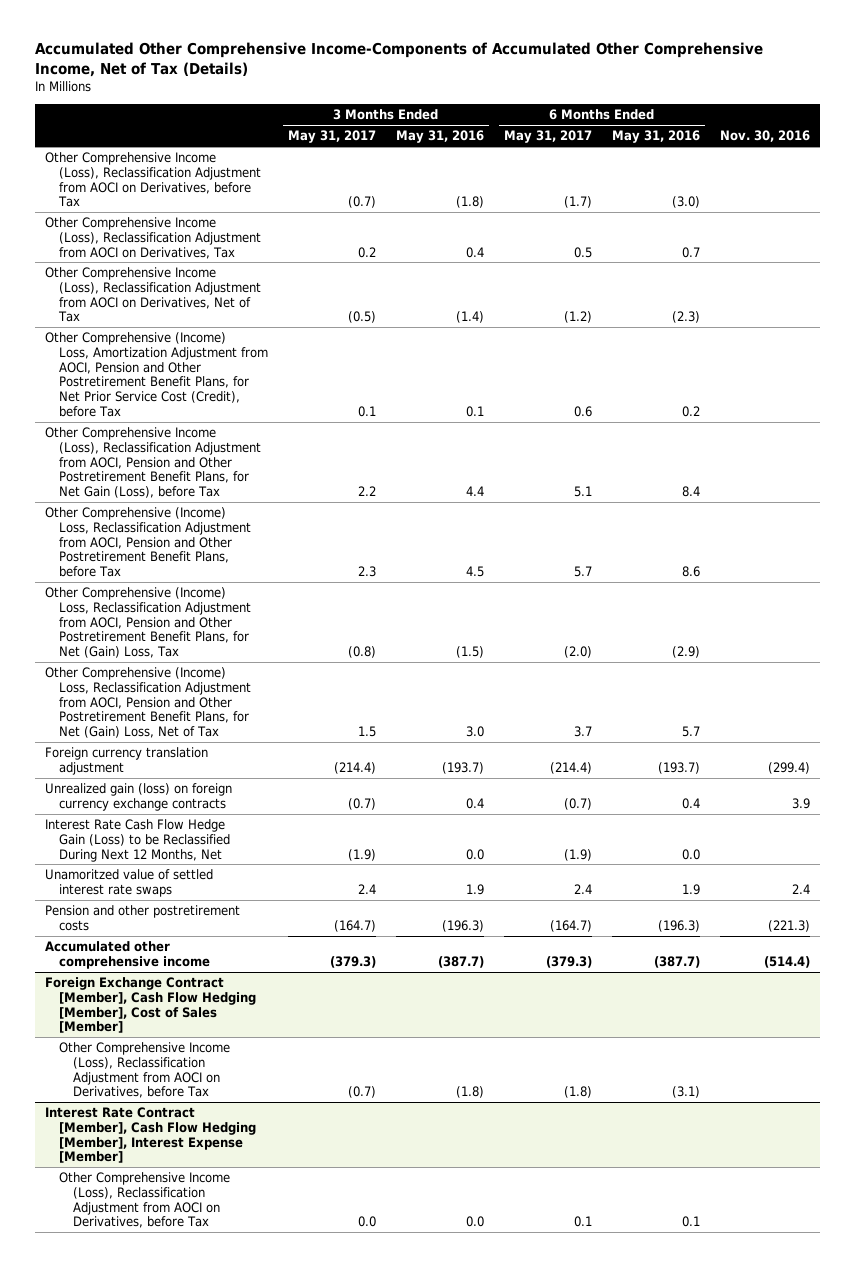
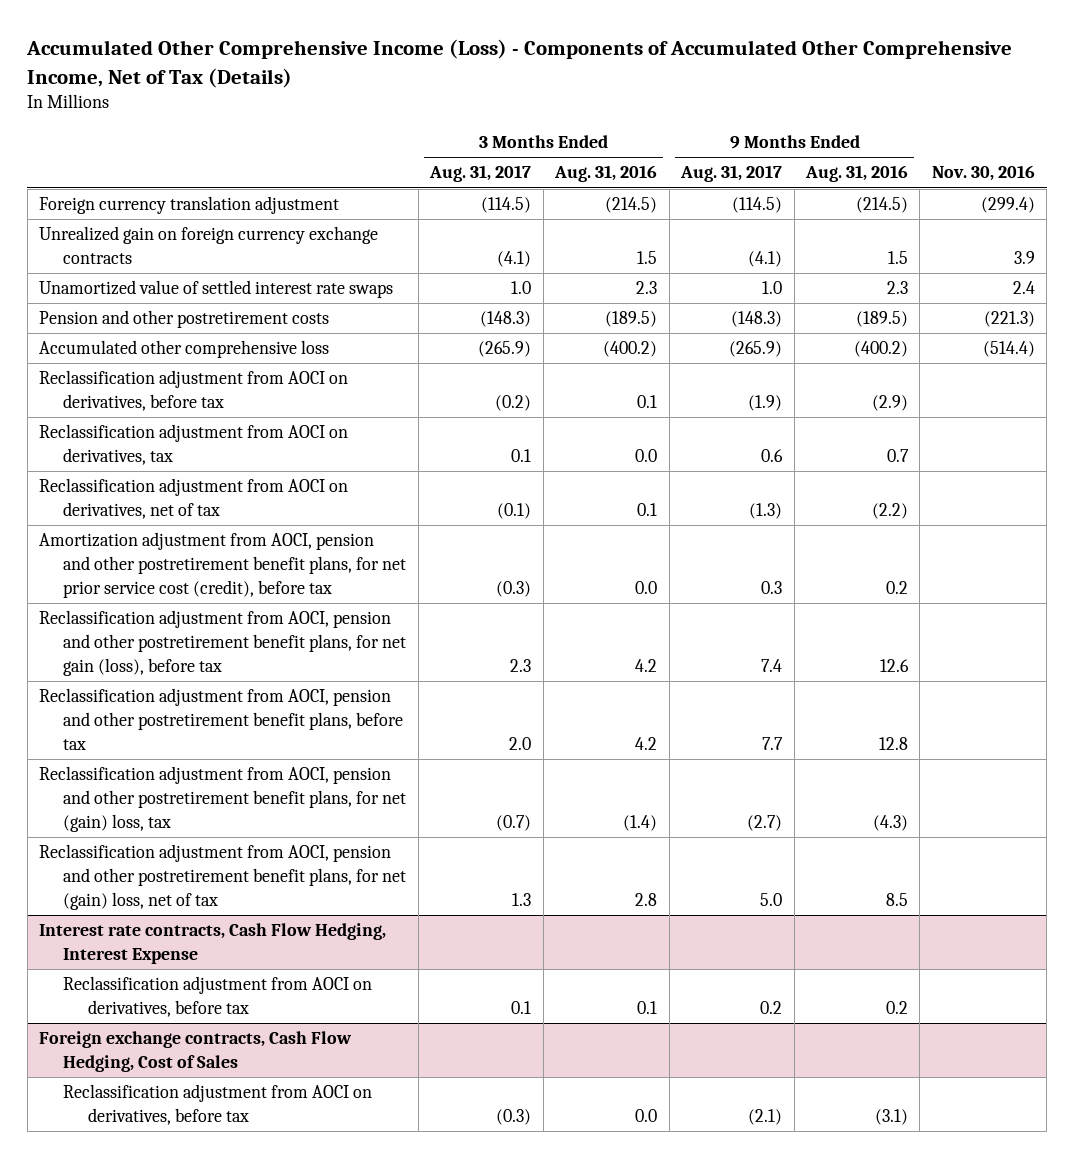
- Accumulated Other Comprehensive Income-Components of Accumulated Other Comprehensive Income, Net of Tax (Details)
+ Accumulated Other Comprehensive Income (Loss) - Components of Accumulated Other Comprehensive Income, Net of Tax (Details)
- | 3 Months Ended May 31, 2017 | 3 Months Ended May 31, 2016 | 6 Months Ended May 31, 2017 | 6 Months Ended May 31, 2016 | Nov. 30, 2016
+ | 3 Months Ended Aug. 31, 2017 | 3 Months Ended Aug. 31, 2016 | 9 Months Ended Aug. 31, 2017 | 9 Months Ended Aug. 31, 2016 | Nov. 30, 2016
- Other Comprehensive Income (Loss), Reclassification Adjustment from AOCI on Derivatives, before Tax | (0.7) | (1.8) | (1.7) | (3.0) |
- Other Comprehensive Income (Loss), Reclassification Adjustment from AOCI on Derivatives, Tax | 0.2 | 0.4 | 0.5 | 0.7 |
- Other Comprehensive Income (Loss), Reclassification Adjustment from AOCI on Derivatives, Net of Tax | (0.5) | (1.4) | (1.2) | (2.3) |
- Other Comprehensive (Income) Loss, Amortization Adjustment from AOCI, Pension and Other Postretirement Benefit Plans, for Net Prior Service Cost (Credit), before Tax | 0.1 | 0.1 | 0.6 | 0.2 |
- Other Comprehensive Income (Loss), Reclassification Adjustment from AOCI, Pension and Other Postretirement Benefit Plans, for Net Gain (Loss), before Tax | 2.2 | 4.4 | 5.1 | 8.4 |
- Other Comprehensive (Income) Loss, Reclassification Adjustment from AOCI, Pension and Other Postretirement Benefit Plans, before Tax | 2.3 | 4.5 | 5.7 | 8.6 |
- Other Comprehensive (Income) Loss, Reclassification Adjustment from AOCI, Pension and Other Postretirement Benefit Plans, for Net (Gain) Loss, Tax | (0.8) | (1.5) | (2.0) | (2.9) |
- Other Comprehensive (Income) Loss, Reclassification Adjustment from AOCI, Pension and Other Postretirement Benefit Plans, for Net (Gain) Loss, Net of Tax | 1.5 | 3.0 | 3.7 | 5.7 |
- Unrealized gain (loss) on foreign currency exchange contracts | (0.7) | 0.4 | (0.7) | 0.4 | 3.9
- Interest Rate Cash Flow Hedge Gain (Loss) to be Reclassified During Next 12 Months, Net | (1.9) | 0.0 | (1.9) | 0.0 |
- Unamoritzed value of settled interest rate swaps | 2.4 | 1.9 | 2.4 | 1.9 | 2.4
+ Unrealized gain on foreign currency exchange contracts | (4.1) | 1.5 | (4.1) | 1.5 | 3.9
+ Unamortized value of settled interest rate swaps | 1.0 | 2.3 | 1.0 | 2.3 | 2.4
- Accumulated other comprehensive income | (379.3) | (387.7) | (379.3) | (387.7) | (514.4)
- Foreign Exchange Contract [Member], Cash Flow Hedging [Member], Cost of Sales [Member]
- Other Comprehensive Income (Loss), Reclassification Adjustment from AOCI on Derivatives, before Tax | (0.7) | (1.8) | (1.8) | (3.1) |
- Interest Rate Contract [Member], Cash Flow Hedging [Member], Interest Expense [Member]
- Other Comprehensive Income (Loss), Reclassification Adjustment from AOCI on Derivatives, before Tax | 0.0 | 0.0 | 0.1 | 0.1 |
+ Accumulated other comprehensive loss | (265.9) | (400.2) | (265.9) | (400.2) | (514.4)
+ Reclassification adjustment from AOCI on derivatives, before tax | (0.2) | 0.1 | (1.9) | (2.9) |
+ Reclassification adjustment from AOCI on derivatives, tax | 0.1 | 0.0 | 0.6 | 0.7 |
+ Reclassification adjustment from AOCI on derivatives, net of tax | (0.1) | 0.1 | (1.3) | (2.2) |
+ Amortization adjustment from AOCI, pension and other postretirement benefit plans, for net prior service cost (credit), before tax | (0.3) | 0.0 | 0.3 | 0.2 |
+ Reclassification adjustment from AOCI, pension and other postretirement benefit plans, for net gain (loss), before tax | 2.3 | 4.2 | 7.4 | 12.6 |
+ Reclassification adjustment from AOCI, pension and other postretirement benefit plans, before tax | 2.0 | 4.2 | 7.7 | 12.8 |
+ Reclassification adjustment from AOCI, pension and other postretirement benefit plans, for net (gain) loss, tax | (0.7) | (1.4) | (2.7) | (4.3) |
+ Reclassification adjustment from AOCI, pension and other postretirement benefit plans, for net (gain) loss, net of tax | 1.3 | 2.8 | 5.0 | 8.5 |
+ Interest rate contracts, Cash Flow Hedging, Interest Expense
+ Reclassification adjustment from AOCI on derivatives, before tax | 0.1 | 0.1 | 0.2 | 0.2 |
+ Foreign exchange contracts, Cash Flow Hedging, Cost of Sales
+ Reclassification adjustment from AOCI on derivatives, before tax | (0.3) | 0.0 | (2.1) | (3.1) |

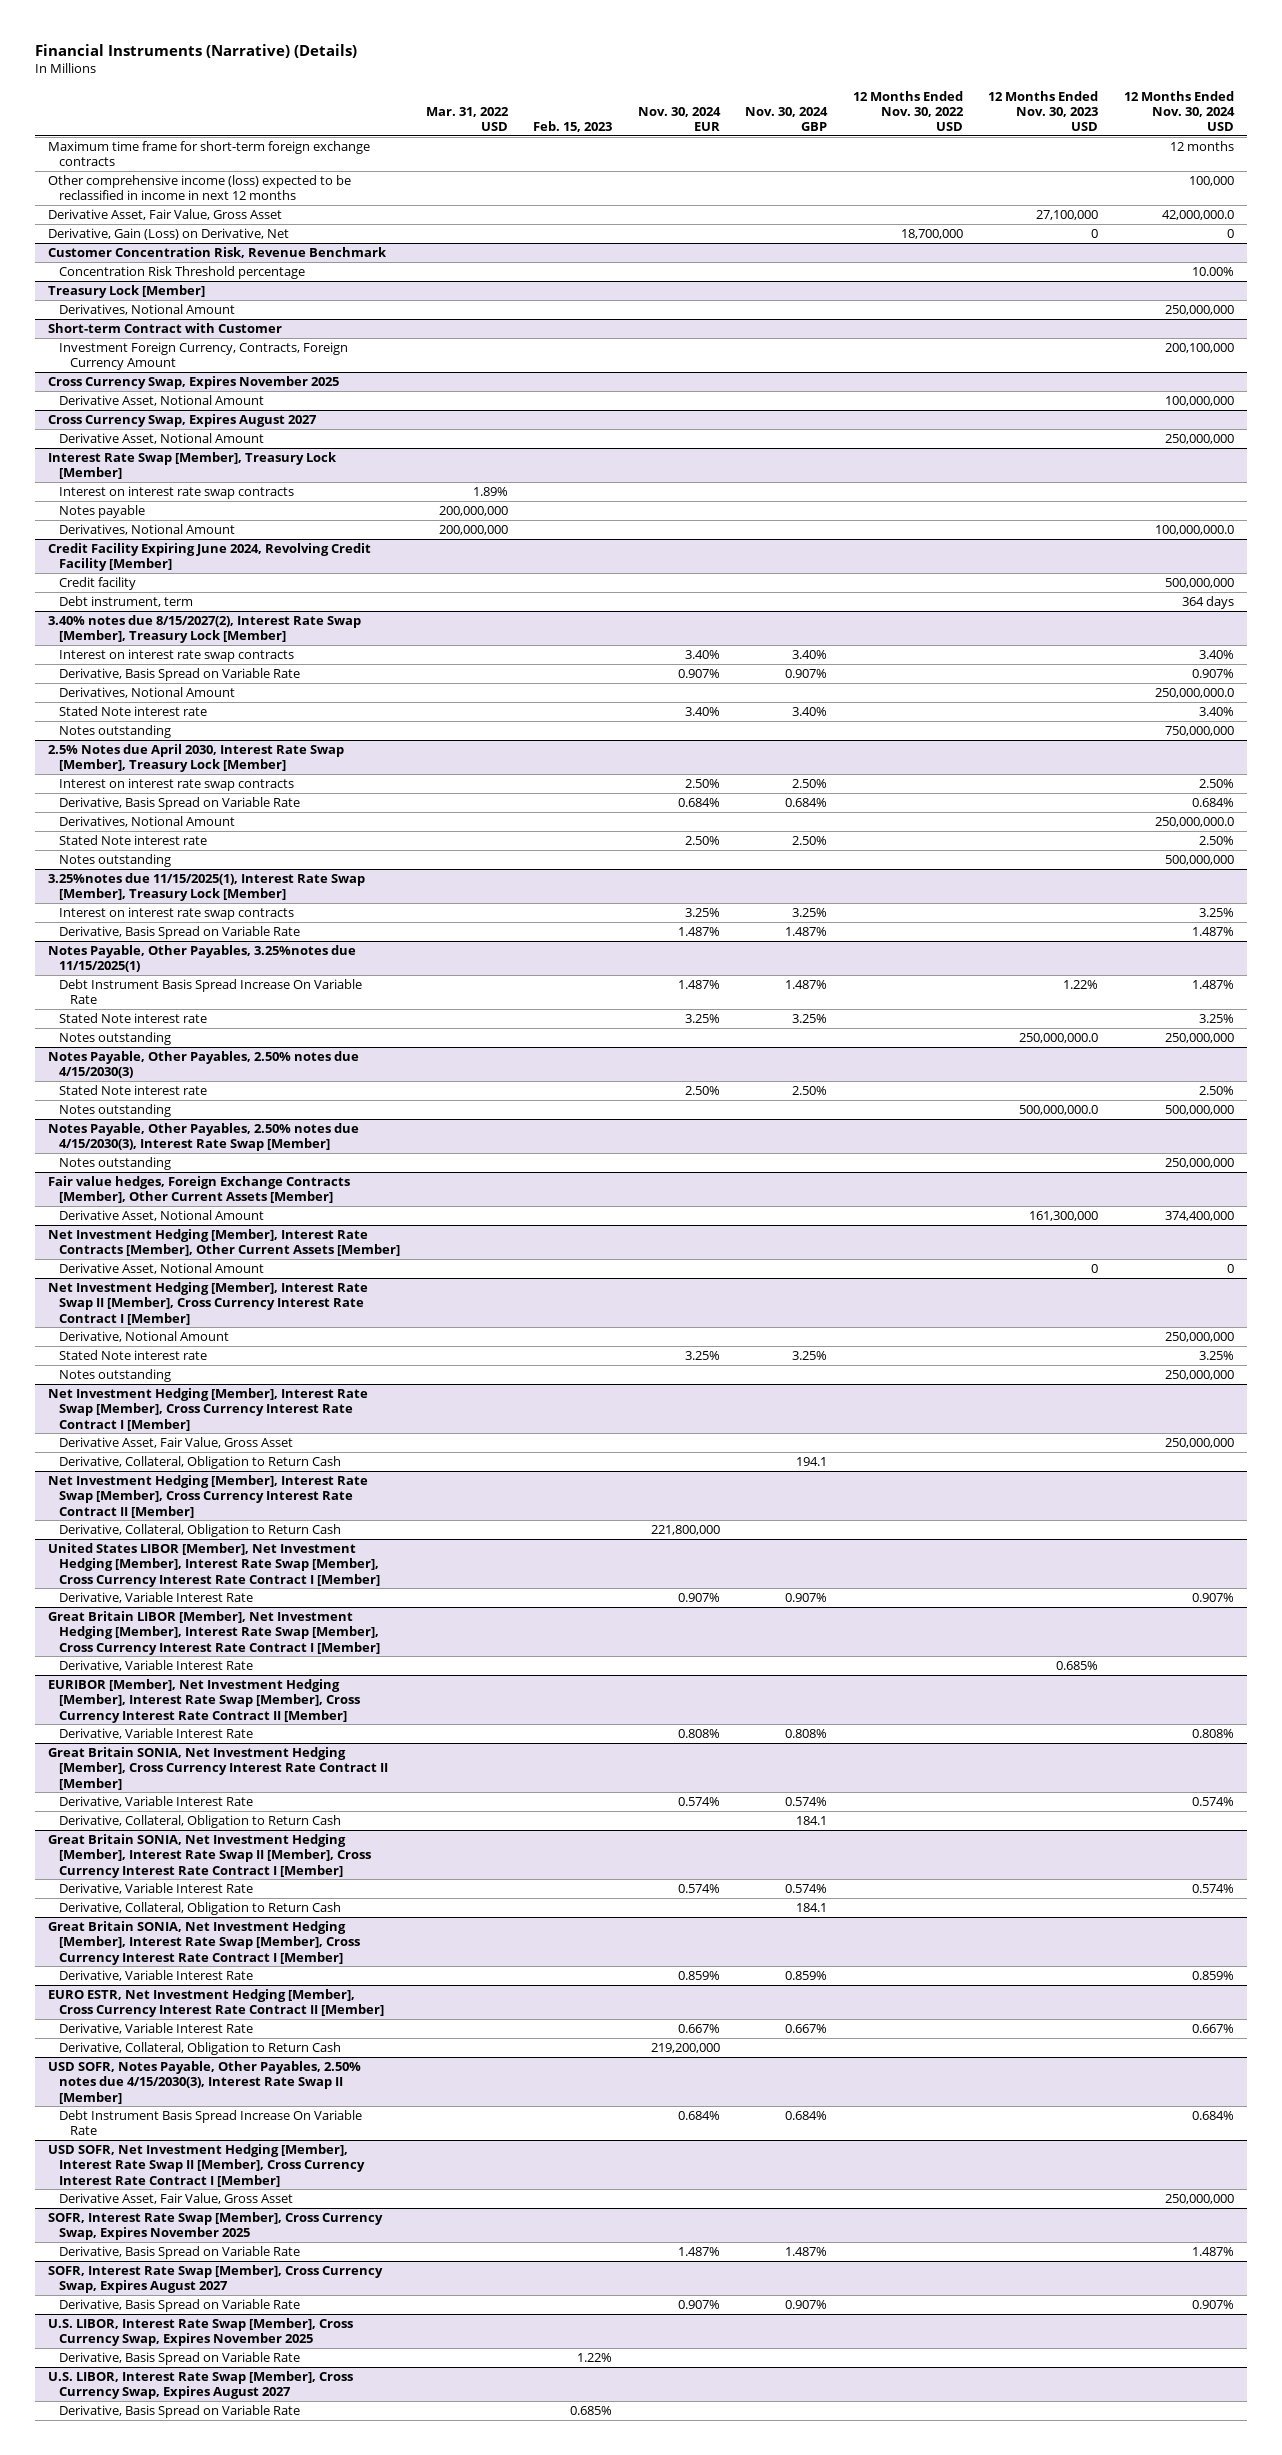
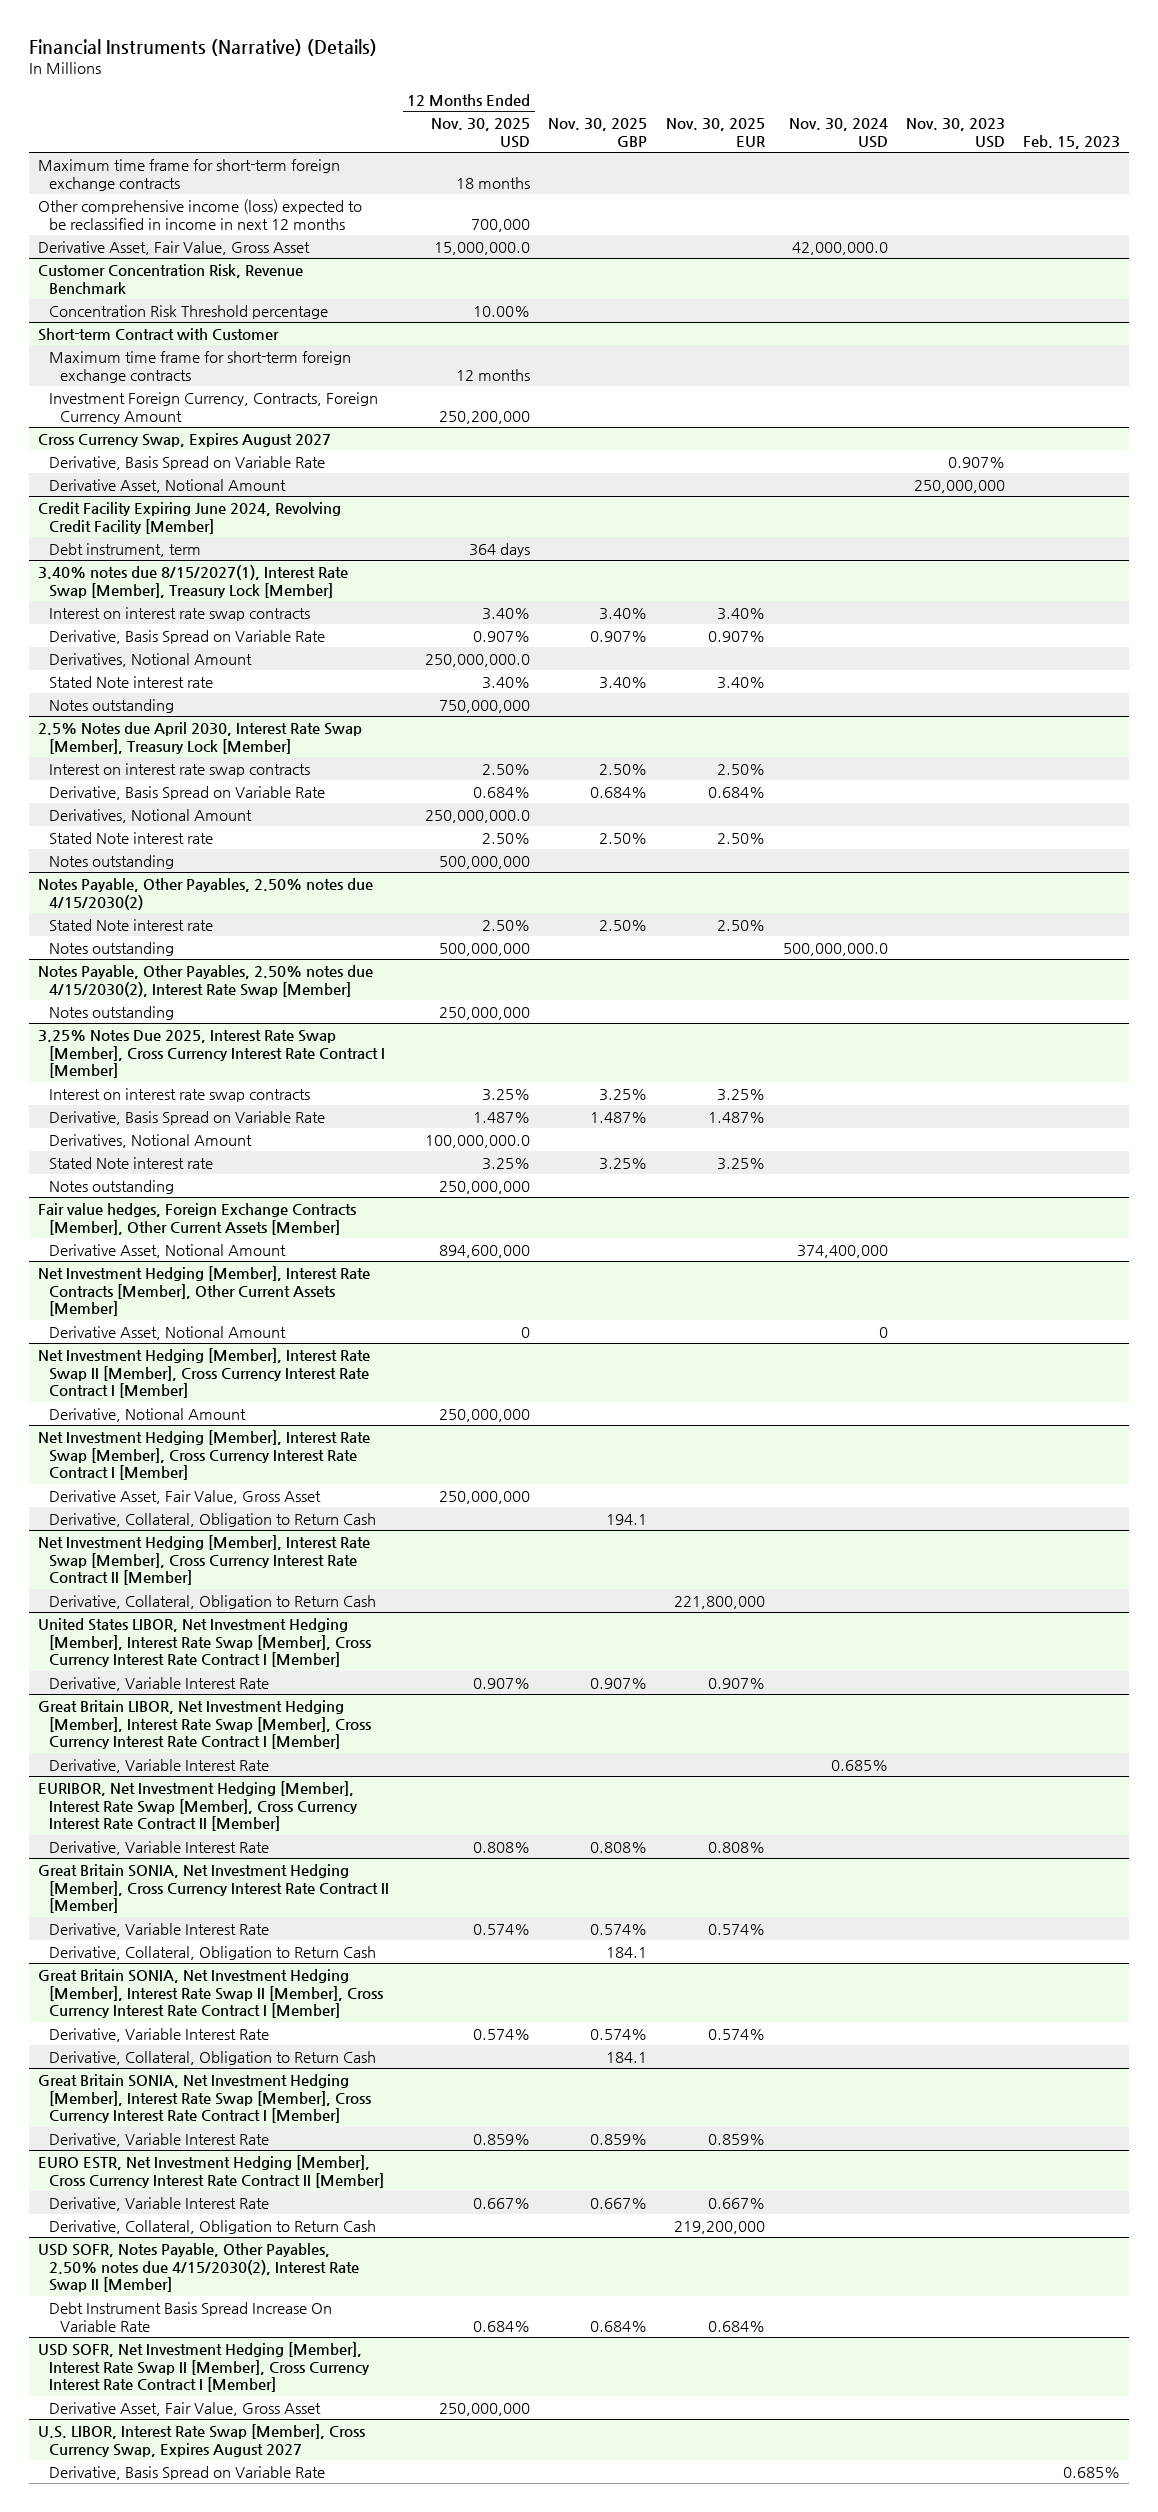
- | Mar. 31, 2022 USD | Feb. 15, 2023 | Nov. 30, 2024 EUR | Nov. 30, 2024 GBP | 12 Months Ended Nov. 30, 2022 USD | 12 Months Ended Nov. 30, 2023 USD | 12 Months Ended Nov. 30, 2024 USD
+ | 12 Months Ended Nov. 30, 2025 USD | Nov. 30, 2025 GBP | Nov. 30, 2025 EUR | Nov. 30, 2024 USD | Nov. 30, 2023 USD | Feb. 15, 2023
- Derivative, Gain (Loss) on Derivative, Net | | | | | 18,700,000 | 0 | 0
- Treasury Lock [Member]
- Derivatives, Notional Amount | | | | | | | 250,000,000
@ Short-term Contract with Customer
+ Maximum time frame for short-term foreign exchange contracts | 12 months | | | | |
- Cross Currency Swap, Expires November 2025
- Derivative Asset, Notional Amount | | | | | | | 100,000,000
@ Cross Currency Swap, Expires August 2027
+ Derivative, Basis Spread on Variable Rate | | | | | 0.907% |
- Interest Rate Swap [Member], Treasury Lock [Member]
- Interest on interest rate swap contracts | 1.89% | | | | | |
- Notes payable | 200,000,000 | | | | | |
- Derivatives, Notional Amount | 200,000,000 | | | | | | 100,000,000.0
@ Credit Facility Expiring June 2024, Revolving Credit Facility [Member]
- Credit facility | | | | | | | 500,000,000
- 3.40% notes due 8/15/2027(2), Interest Rate Swap [Member], Treasury Lock [Member]
+ 3.40% notes due 8/15/2027(1), Interest Rate Swap [Member], Treasury Lock [Member]
- 3.25%notes due 11/15/2025(1), Interest Rate Swap [Member], Treasury Lock [Member]
- Interest on interest rate swap contracts | | | 3.25% | 3.25% | | | 3.25%
- Derivative, Basis Spread on Variable Rate | | | 1.487% | 1.487% | | | 1.487%
- Notes Payable, Other Payables, 3.25%notes due 11/15/2025(1)
- Debt Instrument Basis Spread Increase On Variable Rate | | | 1.487% | 1.487% | | 1.22% | 1.487%
- Stated Note interest rate | | | 3.25% | 3.25% | | | 3.25%
- Notes outstanding | | | | | | 250,000,000.0 | 250,000,000
- Notes Payable, Other Payables, 2.50% notes due 4/15/2030(3)
+ Notes Payable, Other Payables, 2.50% notes due 4/15/2030(2)
- Notes Payable, Other Payables, 2.50% notes due 4/15/2030(3), Interest Rate Swap [Member]
+ Notes Payable, Other Payables, 2.50% notes due 4/15/2030(2), Interest Rate Swap [Member]
+ 3.25% Notes Due 2025, Interest Rate Swap [Member], Cross Currency Interest Rate Contract I [Member]
+ Interest on interest rate swap contracts | 3.25% | 3.25% | 3.25% | | |
+ Derivative, Basis Spread on Variable Rate | 1.487% | 1.487% | 1.487% | | |
+ Derivatives, Notional Amount | 100,000,000.0 | | | | |
+ Stated Note interest rate | 3.25% | 3.25% | 3.25% | | |
+ Notes outstanding | 250,000,000 | | | | |
@ Net Investment Hedging [Member], Interest Rate Swap II [Member], Cross Currency Interest Rate Contract I [Member]
- Stated Note interest rate | | | 3.25% | 3.25% | | | 3.25%
- Notes outstanding | | | | | | | 250,000,000
- United States LIBOR [Member], Net Investment Hedging [Member], Interest Rate Swap [Member], Cross Currency Interest Rate Contract I [Member]
+ United States LIBOR, Net Investment Hedging [Member], Interest Rate Swap [Member], Cross Currency Interest Rate Contract I [Member]
- Great Britain LIBOR [Member], Net Investment Hedging [Member], Interest Rate Swap [Member], Cross Currency Interest Rate Contract I [Member]
+ Great Britain LIBOR, Net Investment Hedging [Member], Interest Rate Swap [Member], Cross Currency Interest Rate Contract I [Member]
- EURIBOR [Member], Net Investment Hedging [Member], Interest Rate Swap [Member], Cross Currency Interest Rate Contract II [Member]
+ EURIBOR, Net Investment Hedging [Member], Interest Rate Swap [Member], Cross Currency Interest Rate Contract II [Member]
- USD SOFR, Notes Payable, Other Payables, 2.50% notes due 4/15/2030(3), Interest Rate Swap II [Member]
+ USD SOFR, Notes Payable, Other Payables, 2.50% notes due 4/15/2030(2), Interest Rate Swap II [Member]
- SOFR, Interest Rate Swap [Member], Cross Currency Swap, Expires November 2025
- Derivative, Basis Spread on Variable Rate | | | 1.487% | 1.487% | | | 1.487%
- SOFR, Interest Rate Swap [Member], Cross Currency Swap, Expires August 2027
- Derivative, Basis Spread on Variable Rate | | | 0.907% | 0.907% | | | 0.907%
- U.S. LIBOR, Interest Rate Swap [Member], Cross Currency Swap, Expires November 2025
- Derivative, Basis Spread on Variable Rate | | 1.22% | | | | |

